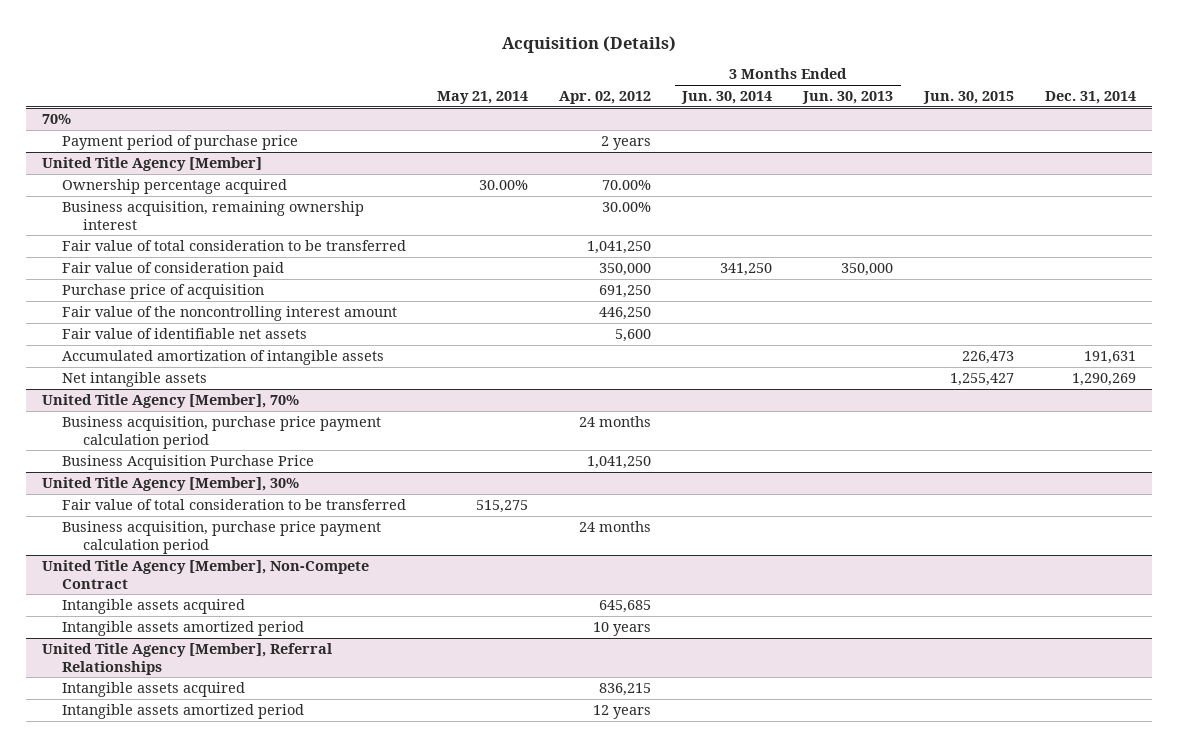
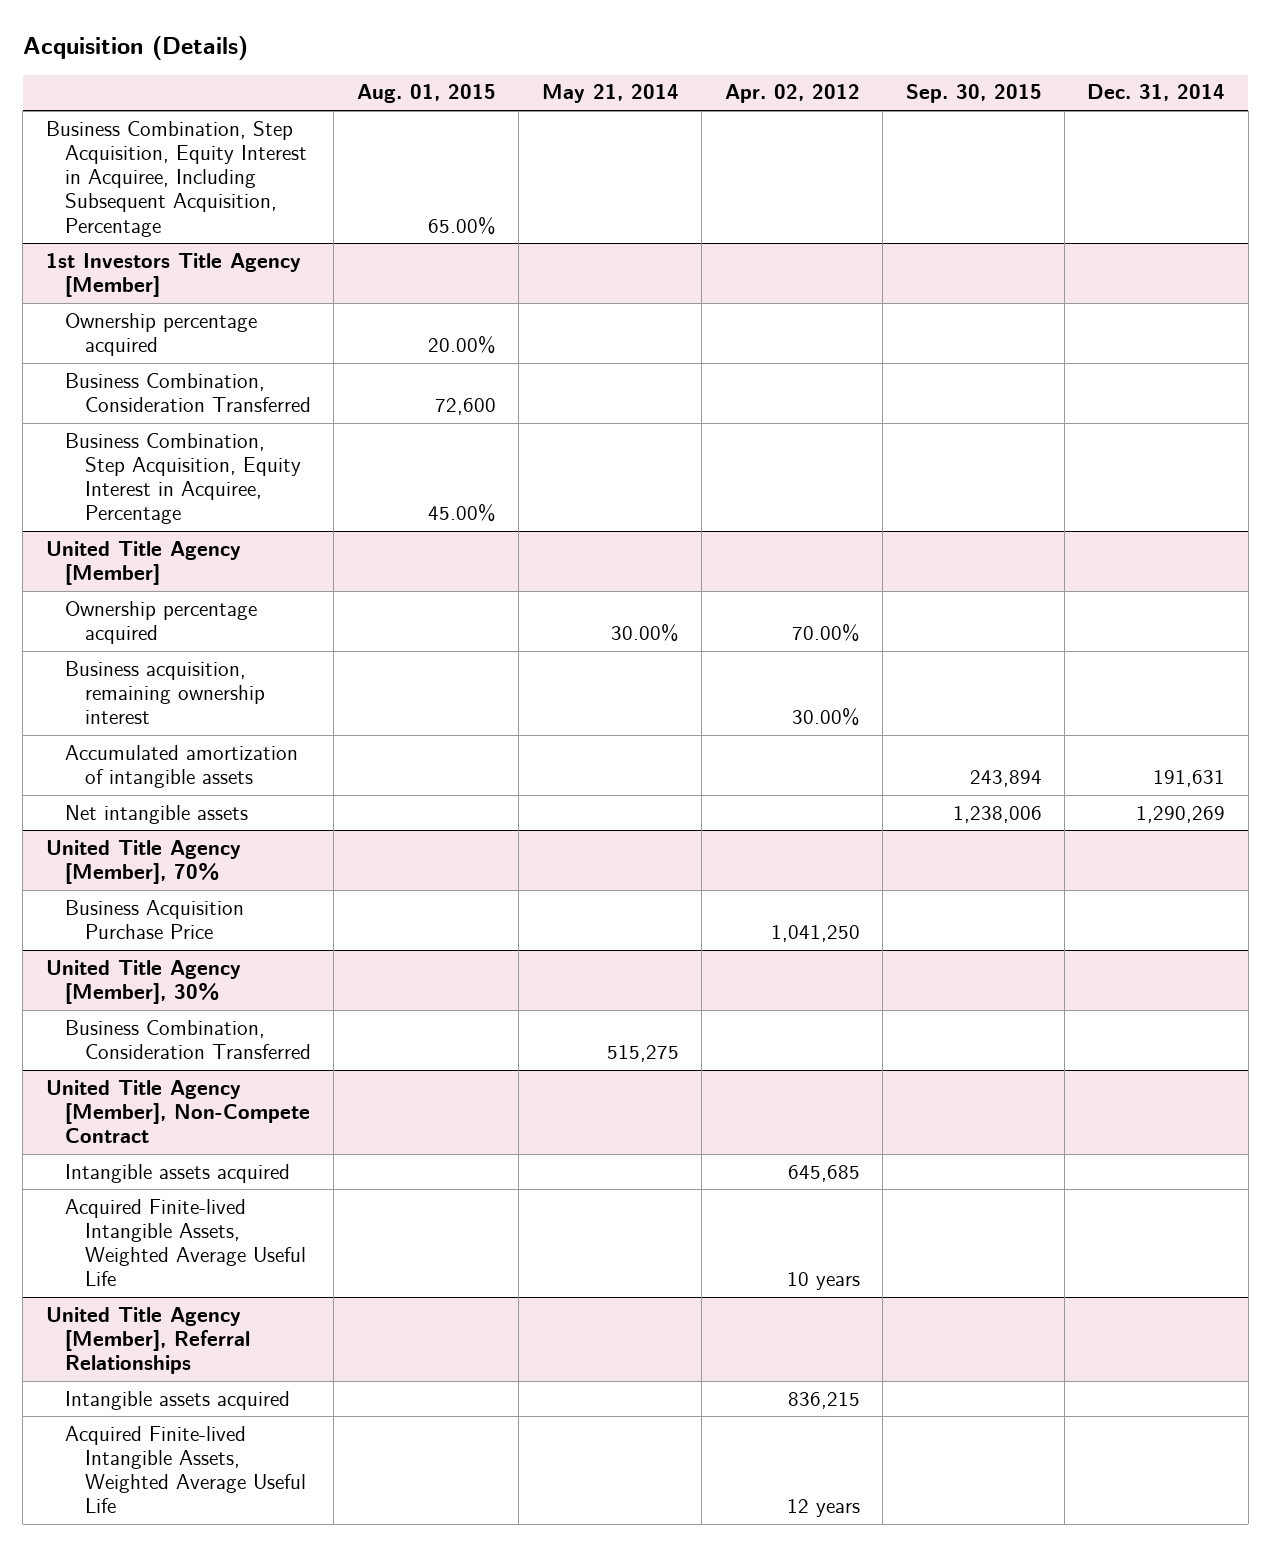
- | May 21, 2014 | Apr. 02, 2012 | 3 Months Ended Jun. 30, 2014 | 3 Months Ended Jun. 30, 2013 | Jun. 30, 2015 | Dec. 31, 2014
+ | Aug. 01, 2015 | May 21, 2014 | Apr. 02, 2012 | Sep. 30, 2015 | Dec. 31, 2014
- 70%
- Payment period of purchase price | | 2 years | | | |
+ Business Combination, Step Acquisition, Equity Interest in Acquiree, Including Subsequent Acquisition, Percentage | 65.00% | | | |
+ 1st Investors Title Agency [Member]
+ Ownership percentage acquired | 20.00% | | | |
+ Business Combination, Consideration Transferred | 72,600 | | | |
+ Business Combination, Step Acquisition, Equity Interest in Acquiree, Percentage | 45.00% | | | |
@ United Title Agency [Member]
- Fair value of total consideration to be transferred | | 1,041,250 | | | |
- Fair value of consideration paid | | 350,000 | 341,250 | 350,000 | |
- Purchase price of acquisition | | 691,250 | | | |
- Fair value of the noncontrolling interest amount | | 446,250 | | | |
- Fair value of identifiable net assets | | 5,600 | | | |
@ United Title Agency [Member], 70%
- Business acquisition, purchase price payment calculation period | | 24 months | | | |
@ United Title Agency [Member], 30%
- Fair value of total consideration to be transferred | 515,275 | | | | |
- Business acquisition, purchase price payment calculation period | | 24 months | | | |
+ Business Combination, Consideration Transferred | | 515,275 | | |
@ United Title Agency [Member], Non-Compete Contract
- Intangible assets amortized period | | 10 years | | | |
+ Acquired Finite-lived Intangible Assets, Weighted Average Useful Life | | | 10 years | |
@ United Title Agency [Member], Referral Relationships
- Intangible assets amortized period | | 12 years | | | |
+ Acquired Finite-lived Intangible Assets, Weighted Average Useful Life | | | 12 years | |

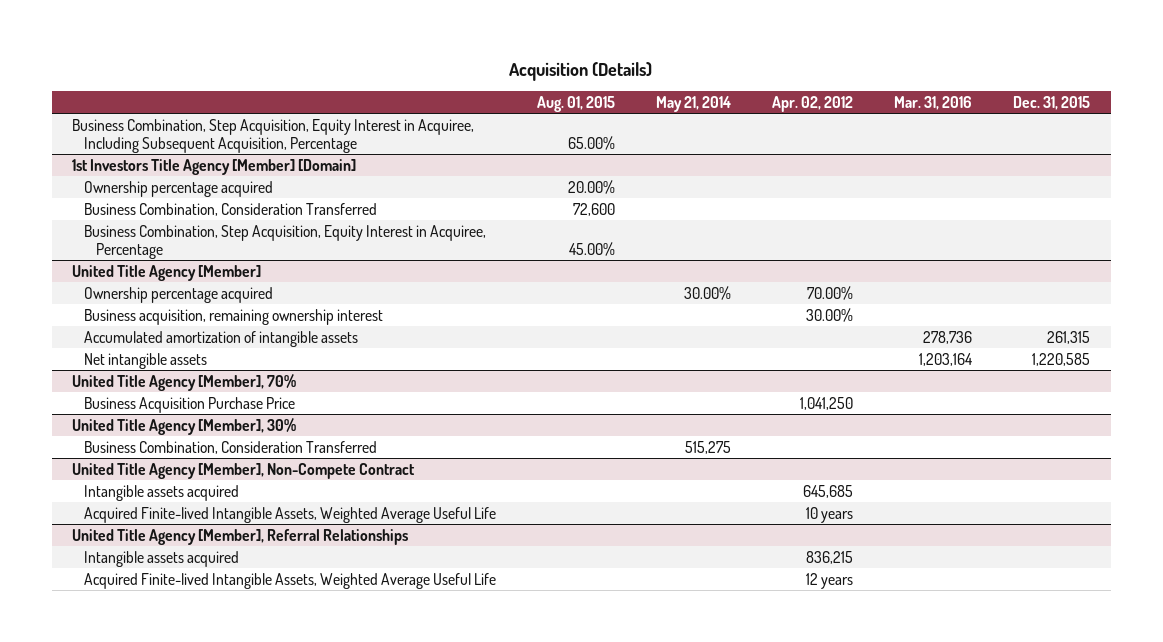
- | Aug. 01, 2015 | May 21, 2014 | Apr. 02, 2012 | Sep. 30, 2015 | Dec. 31, 2014
+ | Aug. 01, 2015 | May 21, 2014 | Apr. 02, 2012 | Mar. 31, 2016 | Dec. 31, 2015
- 1st Investors Title Agency [Member]
+ 1st Investors Title Agency [Member] [Domain]

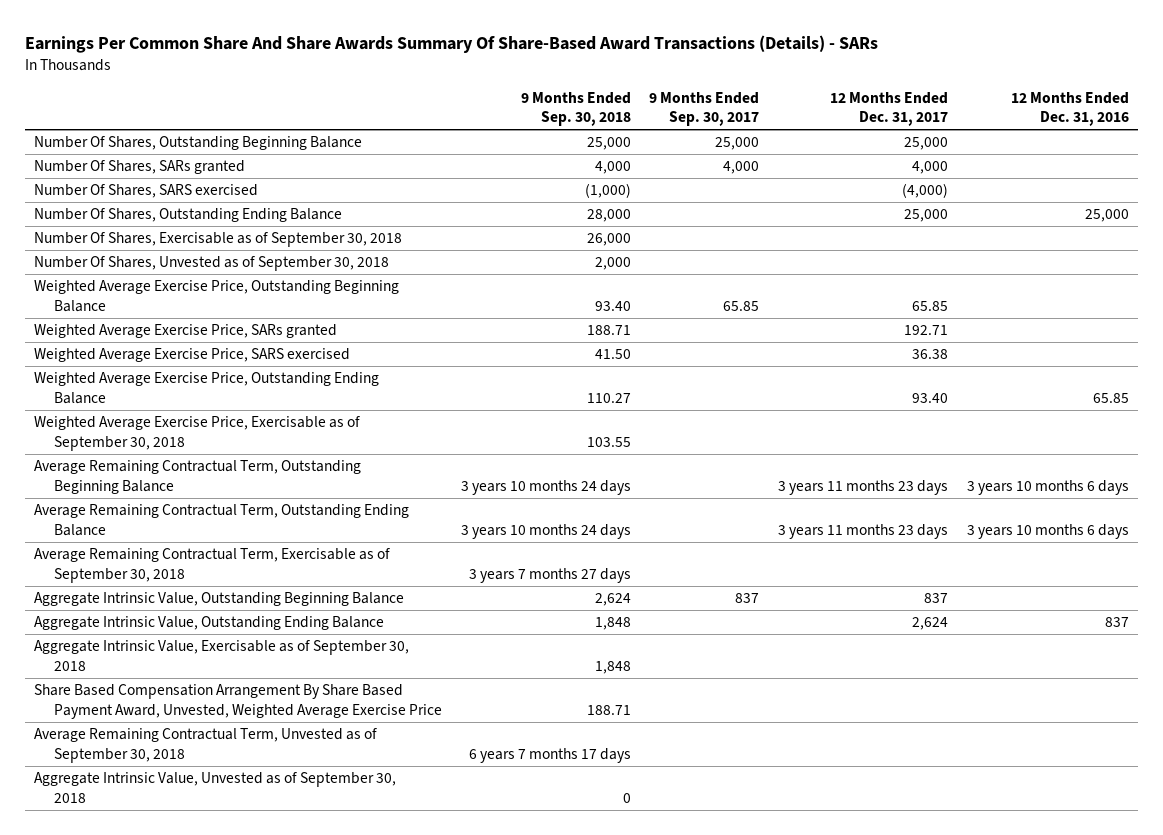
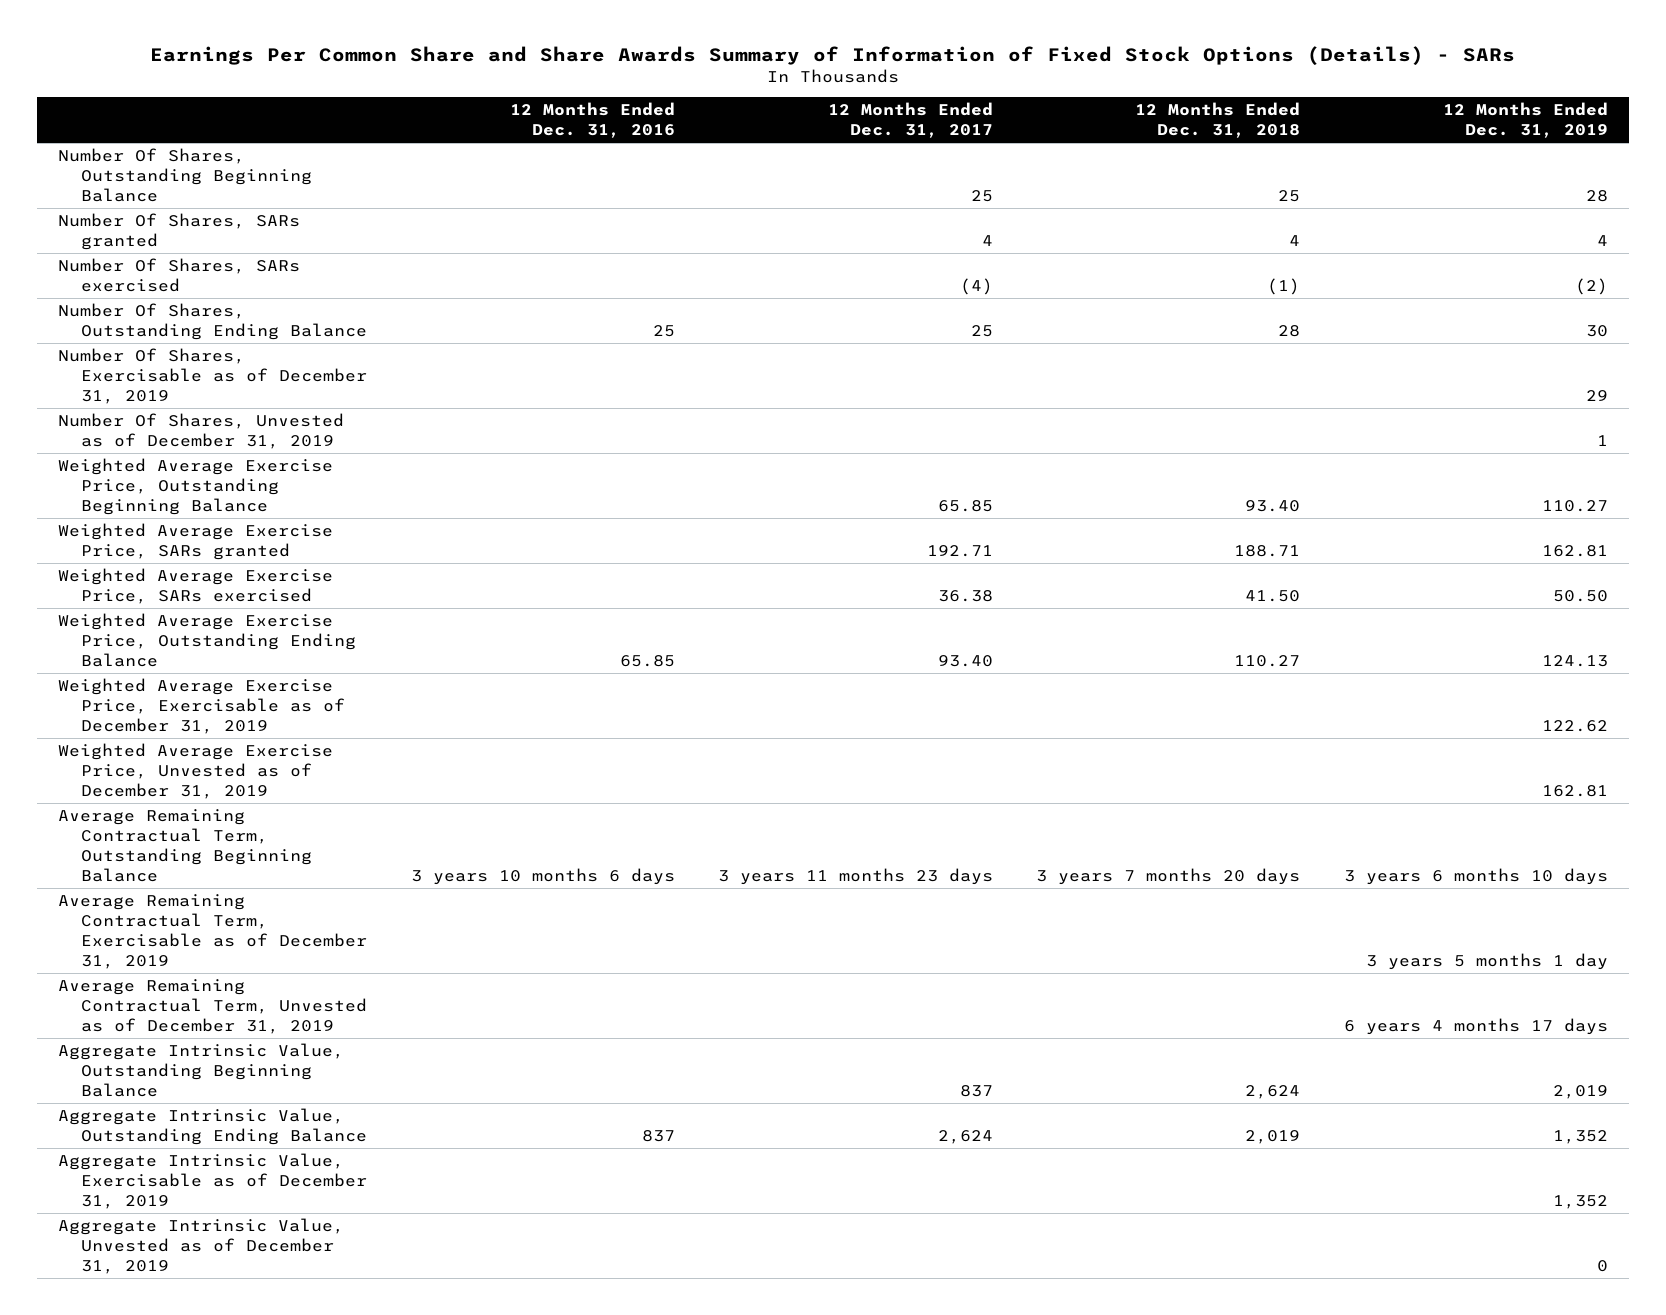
- Earnings Per Common Share And Share Awards Summary Of Share-Based Award Transactions (Details) - SARs
+ Earnings Per Common Share and Share Awards Summary of Information of Fixed Stock Options (Details) - SARs
- | 9 Months Ended Sep. 30, 2018 | 9 Months Ended Sep. 30, 2017 | 12 Months Ended Dec. 31, 2017 | 12 Months Ended Dec. 31, 2016
+ | 12 Months Ended Dec. 31, 2016 | 12 Months Ended Dec. 31, 2017 | 12 Months Ended Dec. 31, 2018 | 12 Months Ended Dec. 31, 2019
- Number Of Shares, Outstanding Beginning Balance | 25,000 | 25,000 | 25,000 |
- Number Of Shares, SARs granted | 4,000 | 4,000 | 4,000 |
- Number Of Shares, SARS exercised | (1,000) | | (4,000) |
- Number Of Shares, Outstanding Ending Balance | 28,000 | | 25,000 | 25,000
- Number Of Shares, Exercisable as of September 30, 2018 | 26,000 | | |
- Number Of Shares, Unvested as of September 30, 2018 | 2,000 | | |
+ Number Of Shares, Outstanding Beginning Balance | | 25 | 25 | 28
+ Number Of Shares, SARs granted | | 4 | 4 | 4
+ Number Of Shares, SARs exercised | | (4) | (1) | (2)
+ Number Of Shares, Outstanding Ending Balance | 25 | 25 | 28 | 30
+ Number Of Shares, Exercisable as of December 31, 2019 | | | | 29
+ Number Of Shares, Unvested as of December 31, 2019 | | | | 1
- Weighted Average Exercise Price, SARS exercised | 41.50 | | 36.38 |
+ Weighted Average Exercise Price, SARs exercised | | 36.38 | 41.50 | 50.50
- Weighted Average Exercise Price, Exercisable as of September 30, 2018 | 103.55 | | |
+ Weighted Average Exercise Price, Exercisable as of December 31, 2019 | | | | 122.62
+ Weighted Average Exercise Price, Unvested as of December 31, 2019 | | | | 162.81
- Average Remaining Contractual Term, Outstanding Ending Balance | 3 years 10 months 24 days | | 3 years 11 months 23 days | 3 years 10 months 6 days
- Average Remaining Contractual Term, Exercisable as of September 30, 2018 | 3 years 7 months 27 days | | |
+ Average Remaining Contractual Term, Exercisable as of December 31, 2019 | | | | 3 years 5 months 1 day
+ Average Remaining Contractual Term, Unvested as of December 31, 2019 | | | | 6 years 4 months 17 days
- Aggregate Intrinsic Value, Exercisable as of September 30, 2018 | 1,848 | | |
- Share Based Compensation Arrangement By Share Based Payment Award, Unvested, Weighted Average Exercise Price | 188.71 | | |
- Average Remaining Contractual Term, Unvested as of September 30, 2018 | 6 years 7 months 17 days | | |
- Aggregate Intrinsic Value, Unvested as of September 30, 2018 | 0 | | |
+ Aggregate Intrinsic Value, Exercisable as of December 31, 2019 | | | | 1,352
+ Aggregate Intrinsic Value, Unvested as of December 31, 2019 | | | | 0

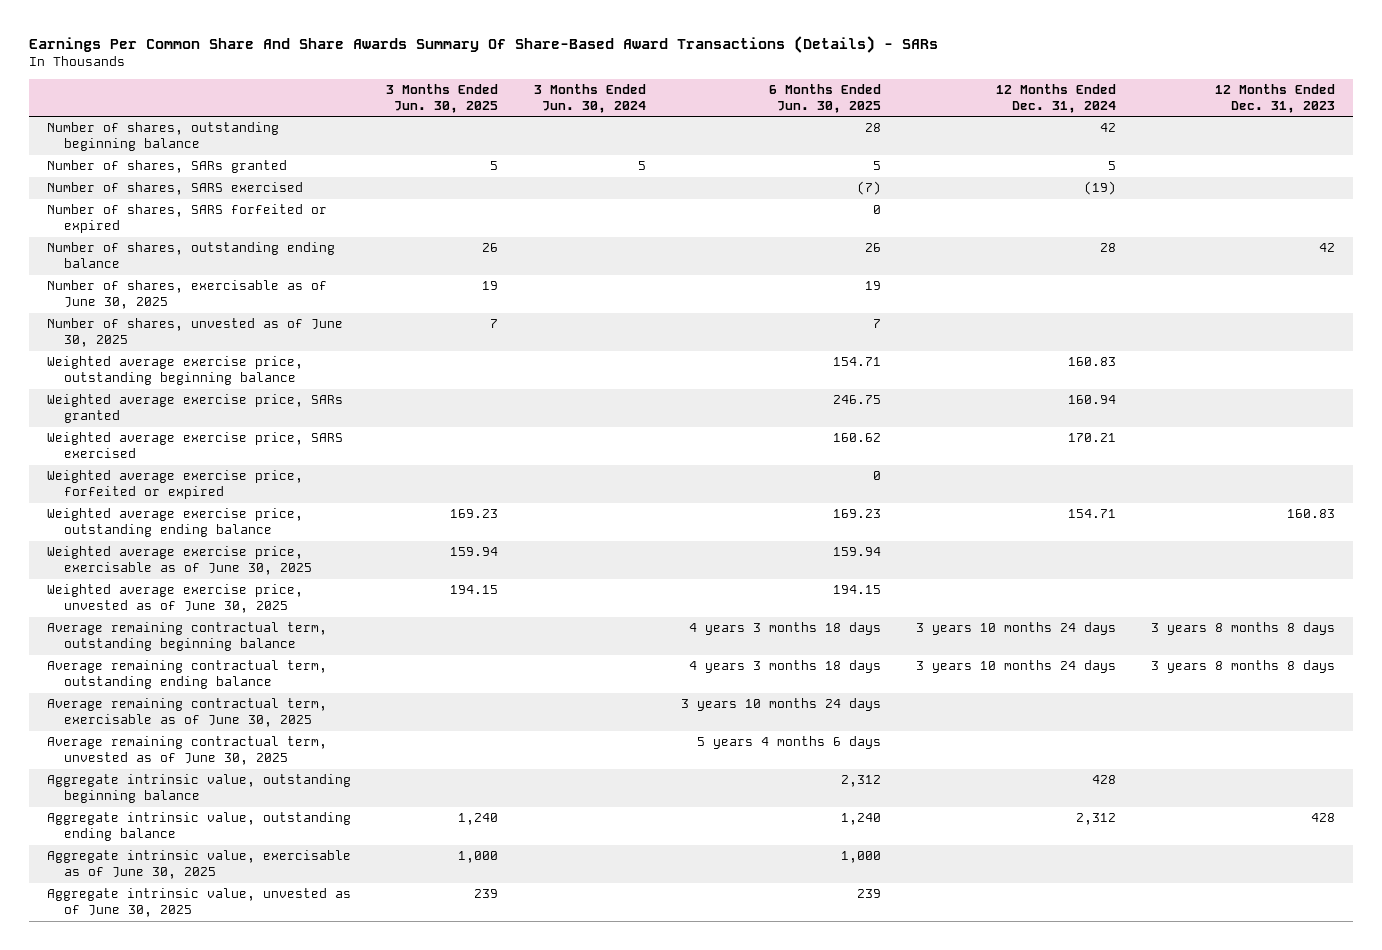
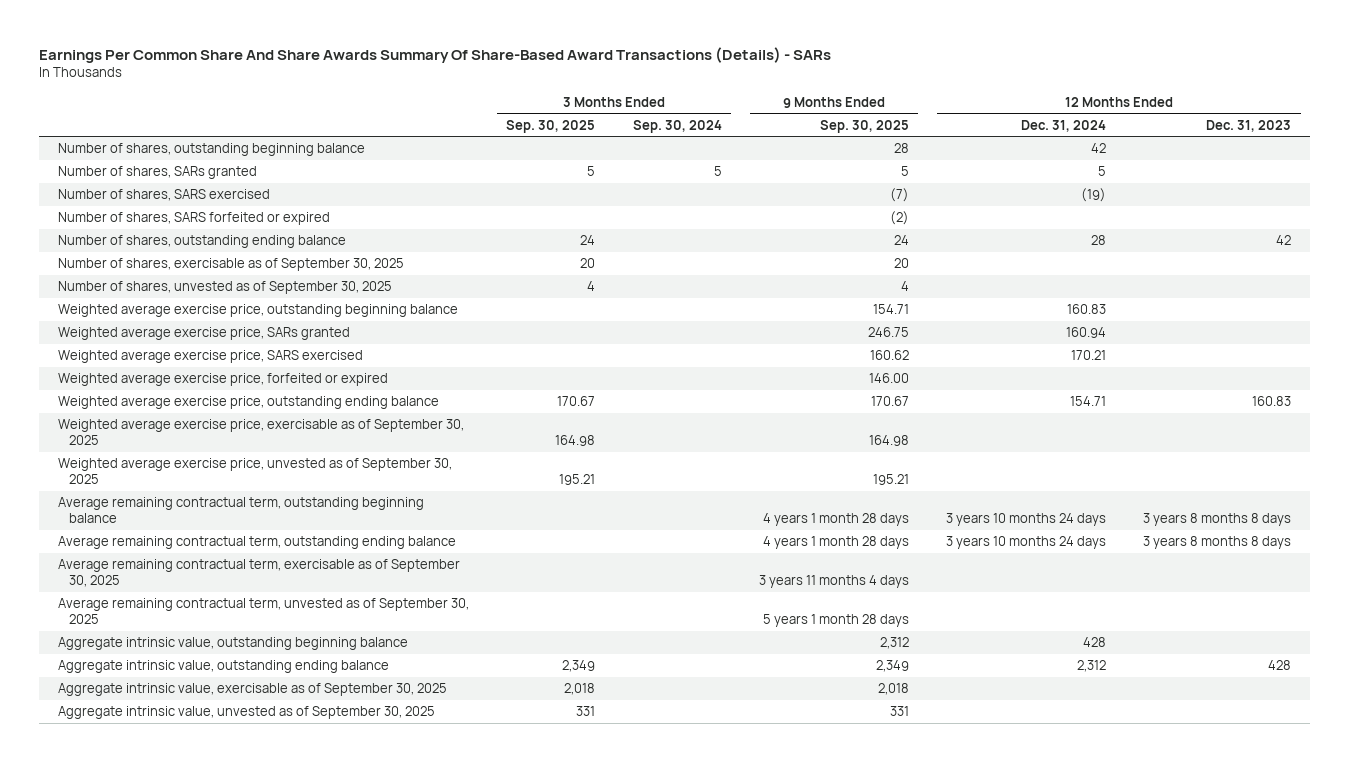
- | 3 Months Ended Jun. 30, 2025 | 3 Months Ended Jun. 30, 2024 | 6 Months Ended Jun. 30, 2025 | 12 Months Ended Dec. 31, 2024 | 12 Months Ended Dec. 31, 2023
+ | 3 Months Ended Sep. 30, 2025 | 3 Months Ended Sep. 30, 2024 | 9 Months Ended Sep. 30, 2025 | 12 Months Ended Dec. 31, 2024 | 12 Months Ended Dec. 31, 2023
- Number of shares, exercisable as of June 30, 2025 | 19 | | 19 | |
- Number of shares, unvested as of June 30, 2025 | 7 | | 7 | |
+ Number of shares, exercisable as of September 30, 2025 | 20 | | 20 | |
+ Number of shares, unvested as of September 30, 2025 | 4 | | 4 | |
- Weighted average exercise price, exercisable as of June 30, 2025 | 159.94 | | 159.94 | |
- Weighted average exercise price, unvested as of June 30, 2025 | 194.15 | | 194.15 | |
+ Weighted average exercise price, exercisable as of September 30, 2025 | 164.98 | | 164.98 | |
+ Weighted average exercise price, unvested as of September 30, 2025 | 195.21 | | 195.21 | |
- Average remaining contractual term, exercisable as of June 30, 2025 | | | 3 years 10 months 24 days | |
- Average remaining contractual term, unvested as of June 30, 2025 | | | 5 years 4 months 6 days | |
+ Average remaining contractual term, exercisable as of September 30, 2025 | | | 3 years 11 months 4 days | |
+ Average remaining contractual term, unvested as of September 30, 2025 | | | 5 years 1 month 28 days | |
- Aggregate intrinsic value, exercisable as of June 30, 2025 | 1,000 | | 1,000 | |
- Aggregate intrinsic value, unvested as of June 30, 2025 | 239 | | 239 | |
+ Aggregate intrinsic value, exercisable as of September 30, 2025 | 2,018 | | 2,018 | |
+ Aggregate intrinsic value, unvested as of September 30, 2025 | 331 | | 331 | |

